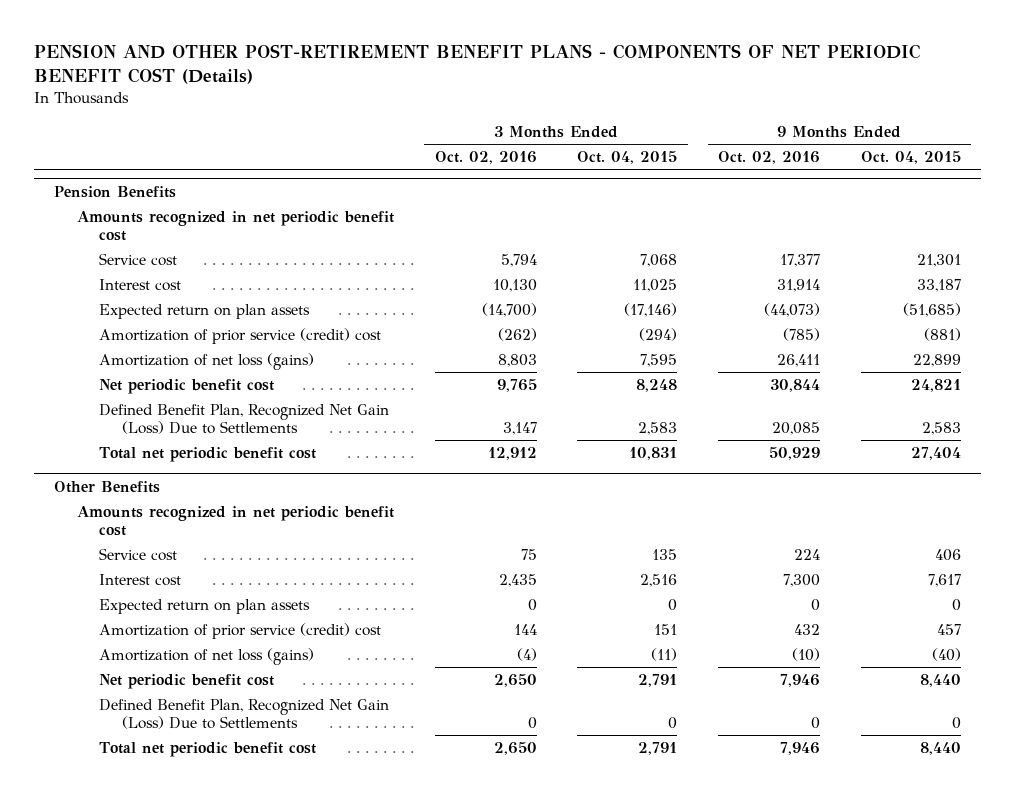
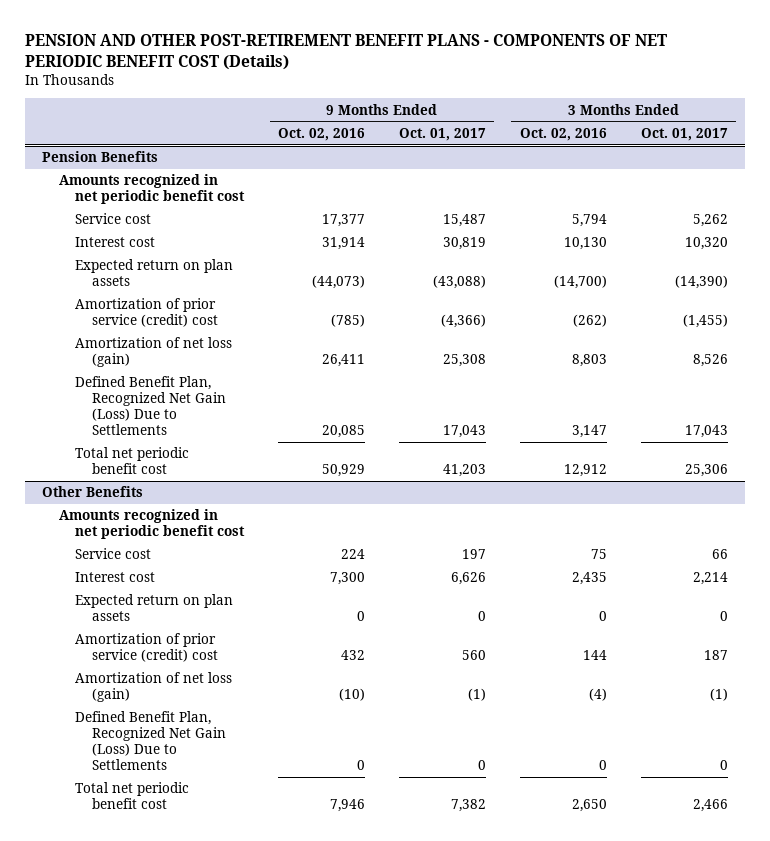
- | 3 Months Ended Oct. 02, 2016 | 3 Months Ended Oct. 04, 2015 | 9 Months Ended Oct. 02, 2016 | 9 Months Ended Oct. 04, 2015
+ | 9 Months Ended Oct. 02, 2016 | 9 Months Ended Oct. 01, 2017 | 3 Months Ended Oct. 02, 2016 | 3 Months Ended Oct. 01, 2017
@ Pension Benefits
- Amortization of net loss (gains) | 8,803 | 7,595 | 26,411 | 22,899
- Net periodic benefit cost | 9,765 | 8,248 | 30,844 | 24,821
+ Amortization of net loss (gain) | 26,411 | 25,308 | 8,803 | 8,526
@ Other Benefits
- Amortization of net loss (gains) | (4) | (11) | (10) | (40)
- Net periodic benefit cost | 2,650 | 2,791 | 7,946 | 8,440
+ Amortization of net loss (gain) | (10) | (1) | (4) | (1)

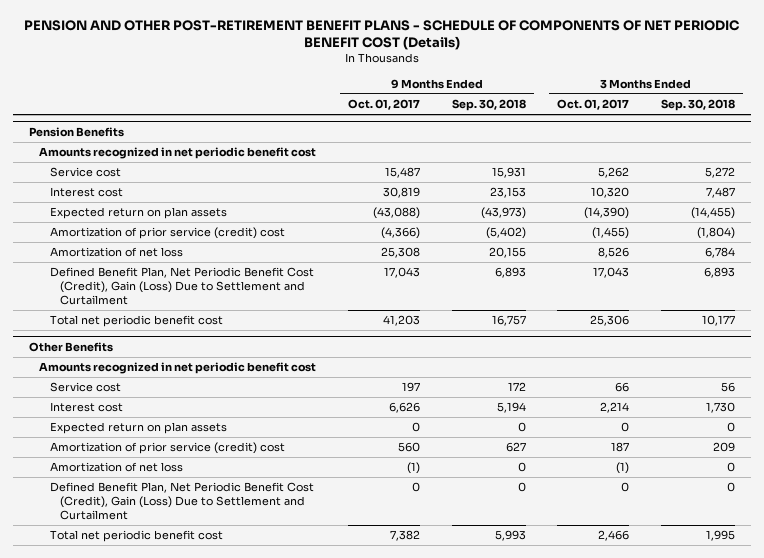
- PENSION AND OTHER POST-RETIREMENT BENEFIT PLANS - COMPONENTS OF NET PERIODIC BENEFIT COST (Details)
+ PENSION AND OTHER POST-RETIREMENT BENEFIT PLANS - SCHEDULE OF COMPONENTS OF NET PERIODIC BENEFIT COST (Details)
- | 9 Months Ended Oct. 02, 2016 | 9 Months Ended Oct. 01, 2017 | 3 Months Ended Oct. 02, 2016 | 3 Months Ended Oct. 01, 2017
+ | 9 Months Ended Oct. 01, 2017 | 9 Months Ended Sep. 30, 2018 | 3 Months Ended Oct. 01, 2017 | 3 Months Ended Sep. 30, 2018
@ Pension Benefits
- Amortization of net loss (gain) | 26,411 | 25,308 | 8,803 | 8,526
- Defined Benefit Plan, Recognized Net Gain (Loss) Due to Settlements | 20,085 | 17,043 | 3,147 | 17,043
+ Amortization of net loss | 25,308 | 20,155 | 8,526 | 6,784
+ Defined Benefit Plan, Net Periodic Benefit Cost (Credit), Gain (Loss) Due to Settlement and Curtailment | 17,043 | 6,893 | 17,043 | 6,893
@ Other Benefits
- Amortization of net loss (gain) | (10) | (1) | (4) | (1)
- Defined Benefit Plan, Recognized Net Gain (Loss) Due to Settlements | 0 | 0 | 0 | 0
+ Amortization of net loss | (1) | 0 | (1) | 0
+ Defined Benefit Plan, Net Periodic Benefit Cost (Credit), Gain (Loss) Due to Settlement and Curtailment | 0 | 0 | 0 | 0

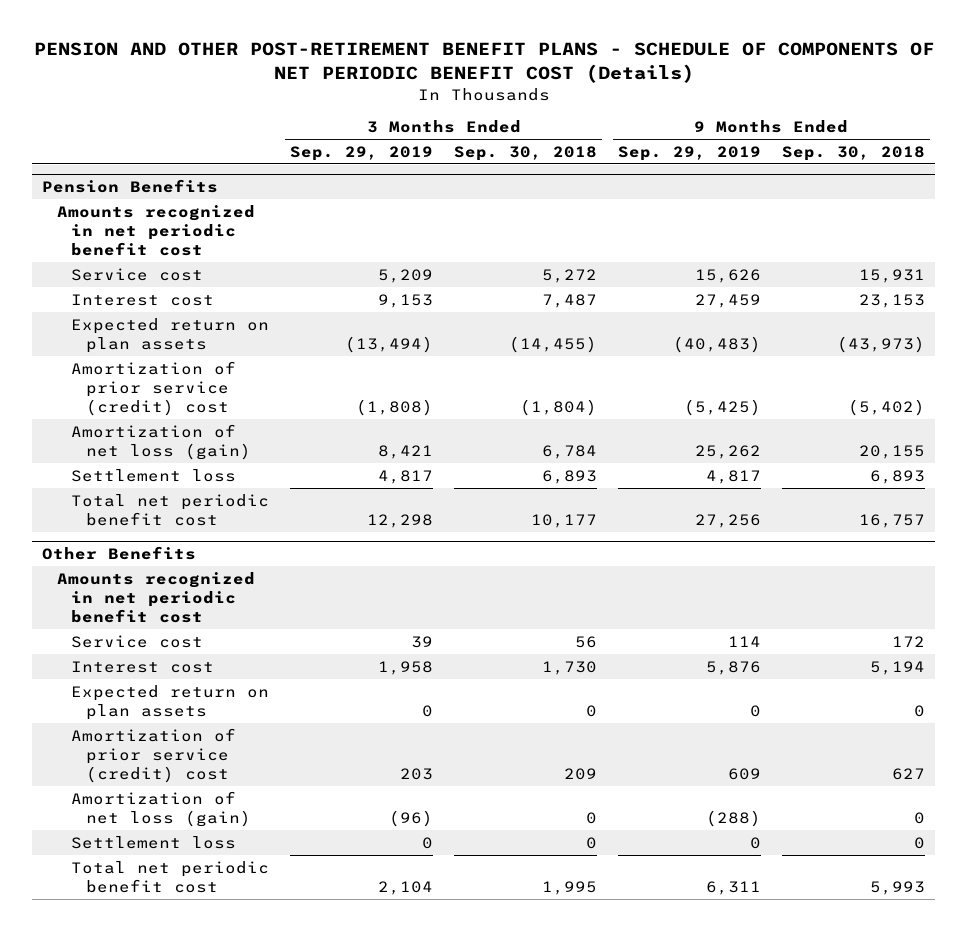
- | 9 Months Ended Oct. 01, 2017 | 9 Months Ended Sep. 30, 2018 | 3 Months Ended Oct. 01, 2017 | 3 Months Ended Sep. 30, 2018
+ | 3 Months Ended Sep. 29, 2019 | 3 Months Ended Sep. 30, 2018 | 9 Months Ended Sep. 29, 2019 | 9 Months Ended Sep. 30, 2018
@ Pension Benefits
- Amortization of net loss | 25,308 | 20,155 | 8,526 | 6,784
- Defined Benefit Plan, Net Periodic Benefit Cost (Credit), Gain (Loss) Due to Settlement and Curtailment | 17,043 | 6,893 | 17,043 | 6,893
+ Amortization of net loss (gain) | 8,421 | 6,784 | 25,262 | 20,155
+ Settlement loss | 4,817 | 6,893 | 4,817 | 6,893
@ Other Benefits
- Amortization of net loss | (1) | 0 | (1) | 0
- Defined Benefit Plan, Net Periodic Benefit Cost (Credit), Gain (Loss) Due to Settlement and Curtailment | 0 | 0 | 0 | 0
+ Amortization of net loss (gain) | (96) | 0 | (288) | 0
+ Settlement loss | 0 | 0 | 0 | 0

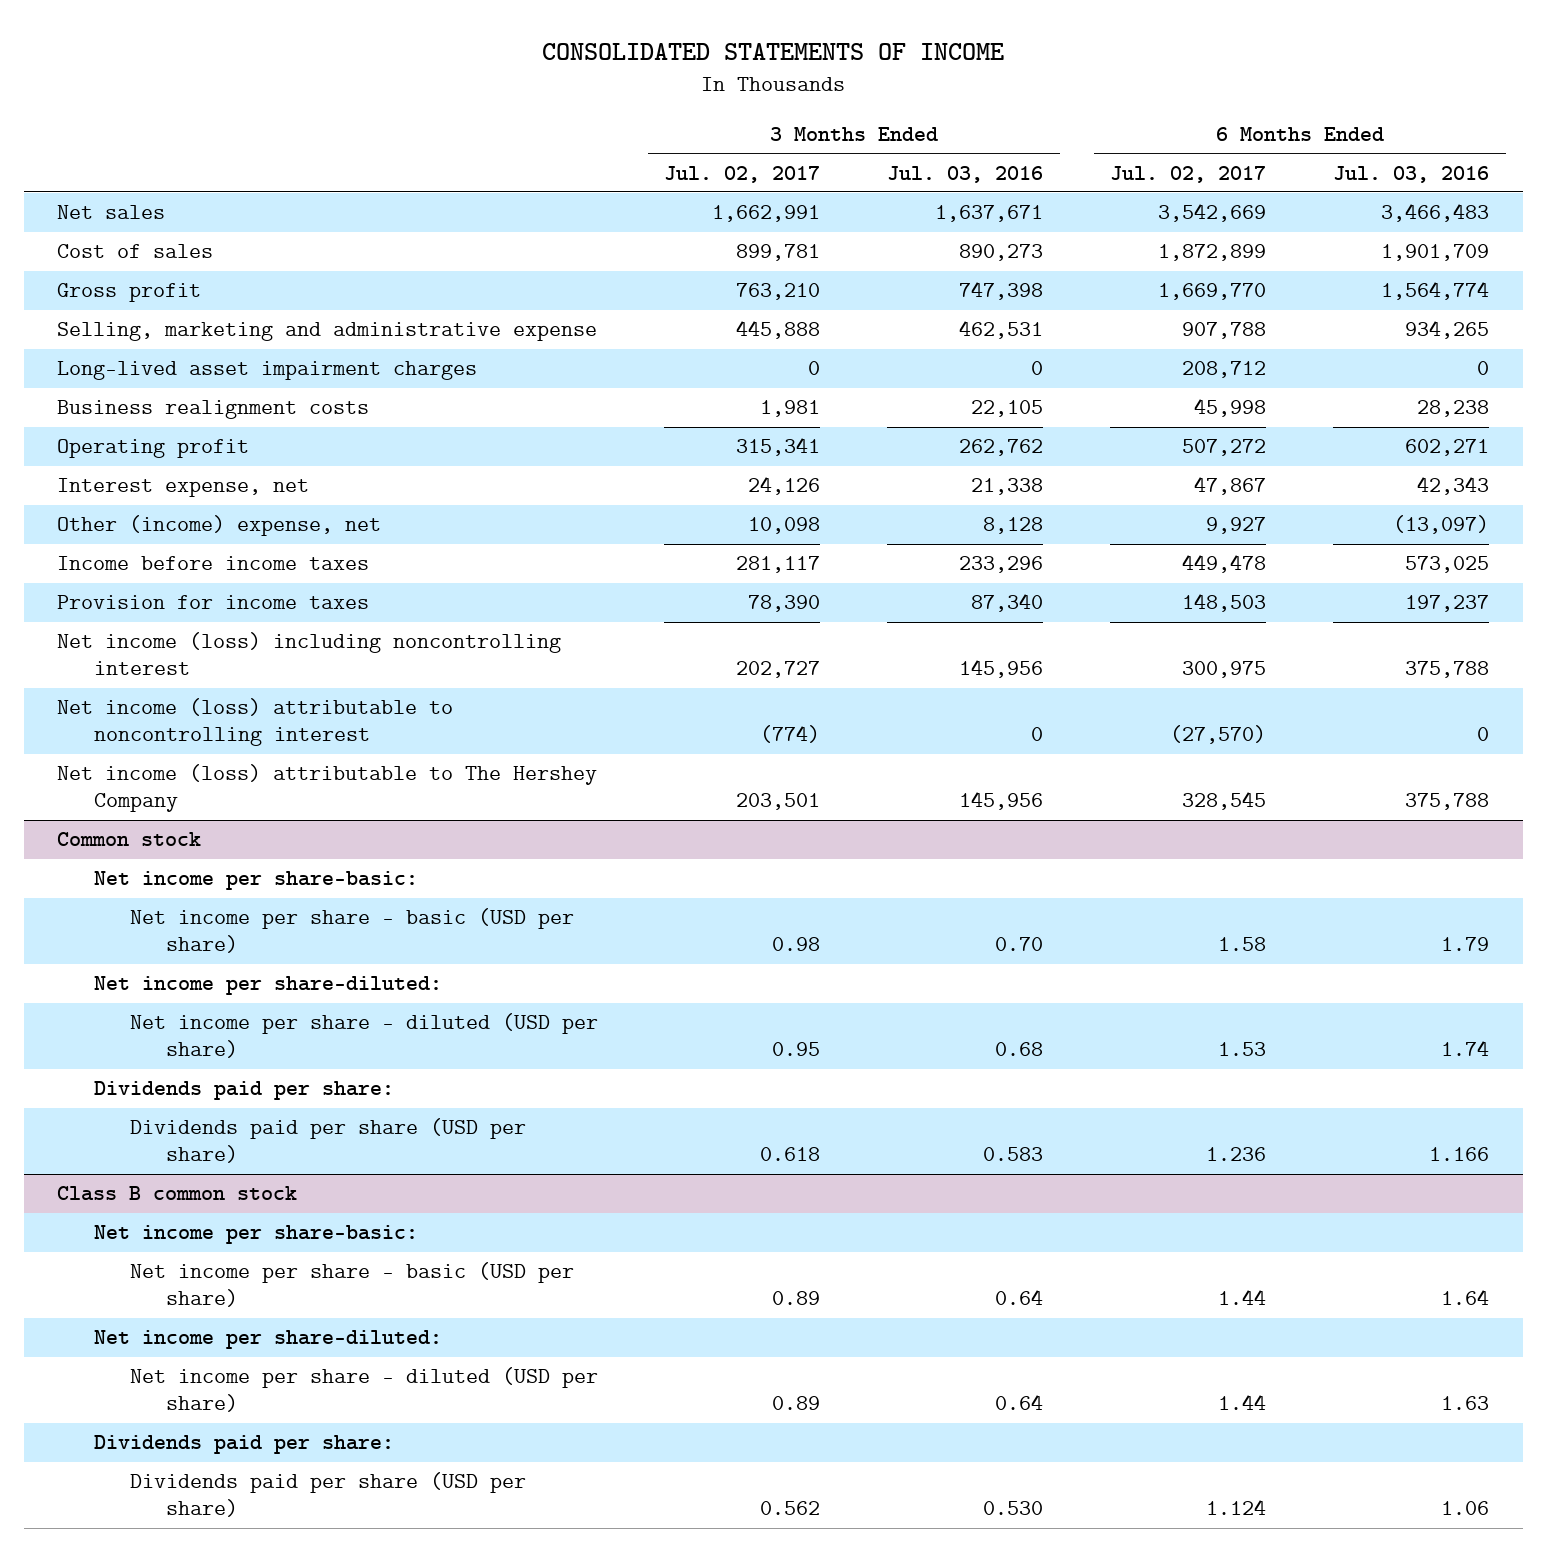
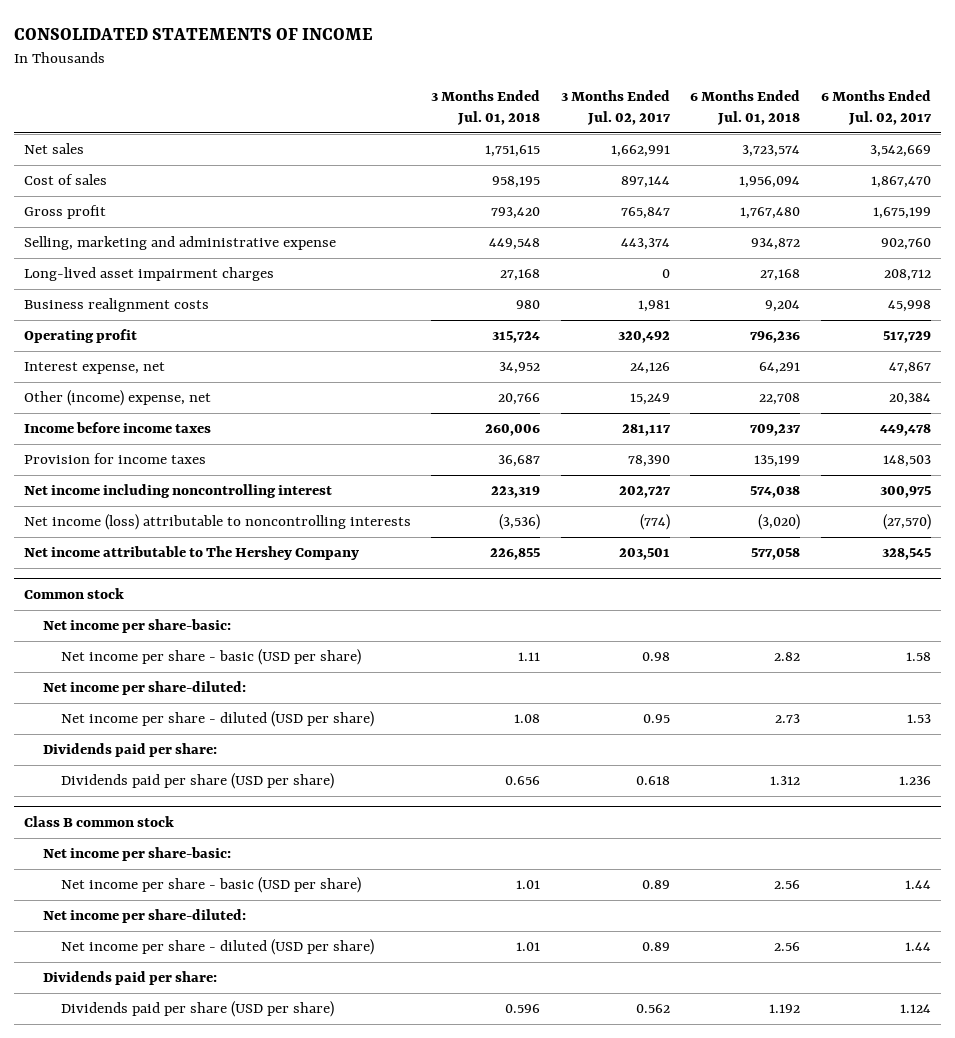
- | 3 Months Ended Jul. 02, 2017 | 3 Months Ended Jul. 03, 2016 | 6 Months Ended Jul. 02, 2017 | 6 Months Ended Jul. 03, 2016
+ | 3 Months Ended Jul. 01, 2018 | 3 Months Ended Jul. 02, 2017 | 6 Months Ended Jul. 01, 2018 | 6 Months Ended Jul. 02, 2017
- Cost of sales | 899,781 | 890,273 | 1,872,899 | 1,901,709
- Gross profit | 763,210 | 747,398 | 1,669,770 | 1,564,774
- Selling, marketing and administrative expense | 445,888 | 462,531 | 907,788 | 934,265
+ Cost of sales | 958,195 | 897,144 | 1,956,094 | 1,867,470
+ Gross profit | 793,420 | 765,847 | 1,767,480 | 1,675,199
+ Selling, marketing and administrative expense | 449,548 | 443,374 | 934,872 | 902,760
- Operating profit | 315,341 | 262,762 | 507,272 | 602,271
+ Operating profit | 315,724 | 320,492 | 796,236 | 517,729
- Other (income) expense, net | 10,098 | 8,128 | 9,927 | (13,097)
+ Other (income) expense, net | 20,766 | 15,249 | 22,708 | 20,384
- Net income (loss) including noncontrolling interest | 202,727 | 145,956 | 300,975 | 375,788
- Net income (loss) attributable to noncontrolling interest | (774) | 0 | (27,570) | 0
- Net income (loss) attributable to The Hershey Company | 203,501 | 145,956 | 328,545 | 375,788
+ Net income including noncontrolling interest | 223,319 | 202,727 | 574,038 | 300,975
+ Net income (loss) attributable to noncontrolling interests | (3,536) | (774) | (3,020) | (27,570)
+ Net income attributable to The Hershey Company | 226,855 | 203,501 | 577,058 | 328,545

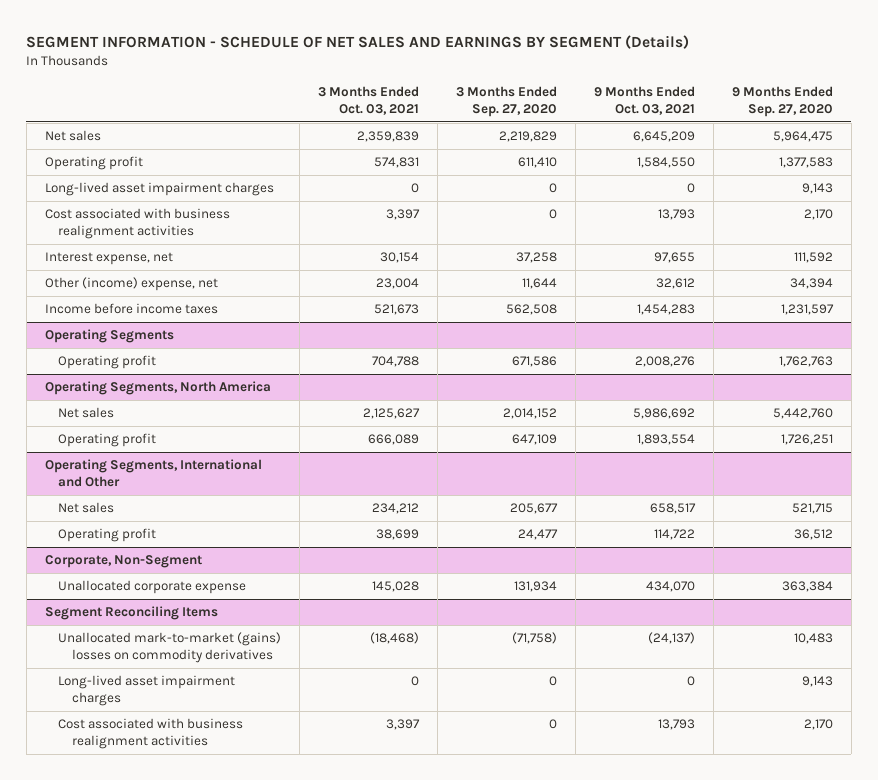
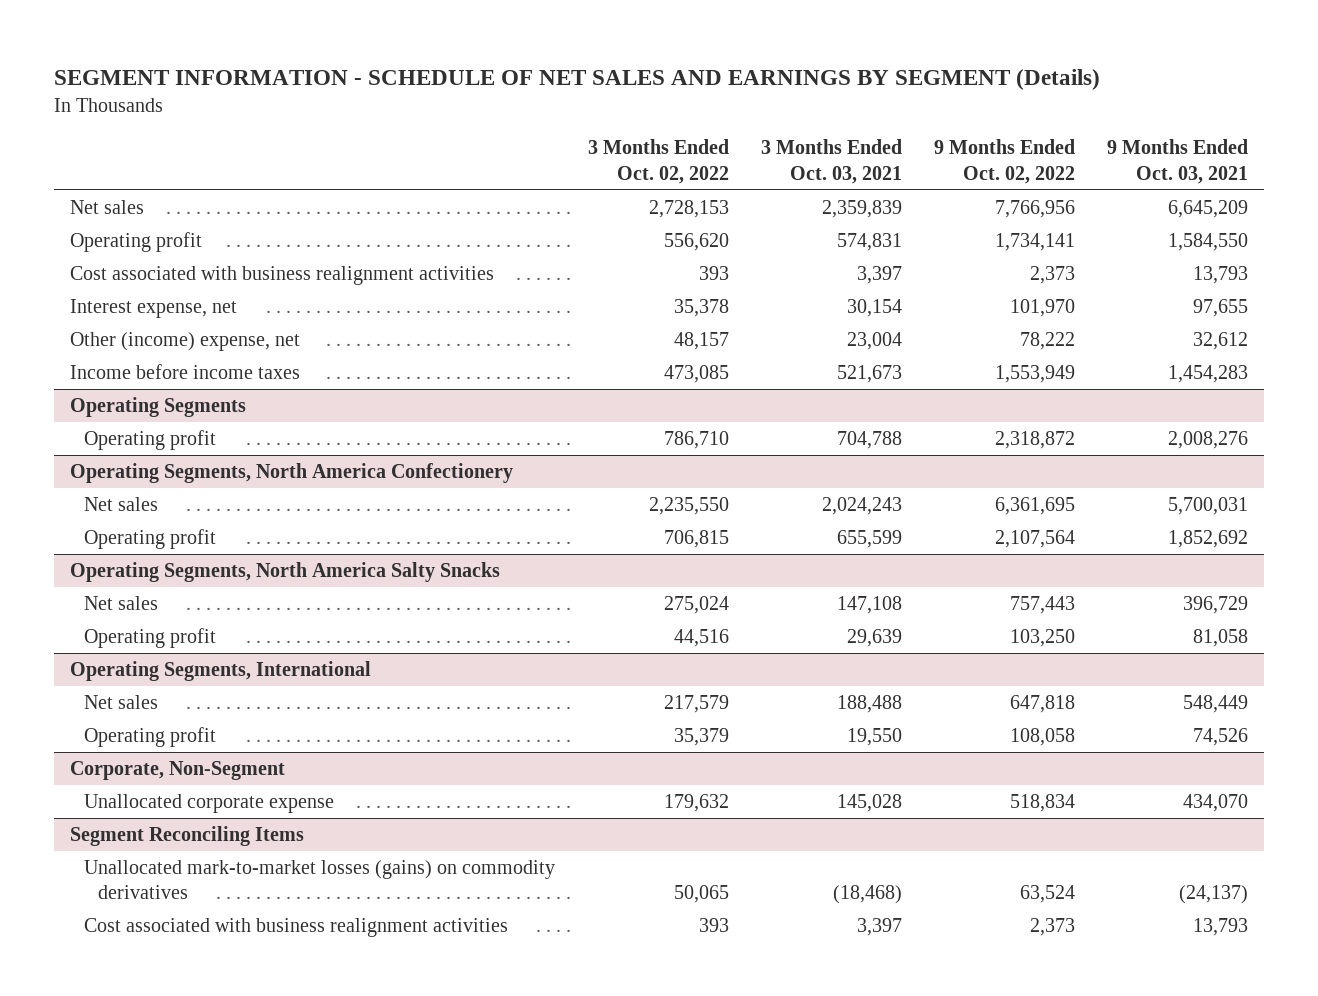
- | 3 Months Ended Oct. 03, 2021 | 3 Months Ended Sep. 27, 2020 | 9 Months Ended Oct. 03, 2021 | 9 Months Ended Sep. 27, 2020
+ | 3 Months Ended Oct. 02, 2022 | 3 Months Ended Oct. 03, 2021 | 9 Months Ended Oct. 02, 2022 | 9 Months Ended Oct. 03, 2021
- Long-lived asset impairment charges | 0 | 0 | 0 | 9,143
- Operating Segments, North America
- Net sales | 2,125,627 | 2,014,152 | 5,986,692 | 5,442,760
- Operating profit | 666,089 | 647,109 | 1,893,554 | 1,726,251
- Operating Segments, International and Other
- Net sales | 234,212 | 205,677 | 658,517 | 521,715
- Operating profit | 38,699 | 24,477 | 114,722 | 36,512
+ Operating Segments, North America Confectionery
+ Net sales | 2,235,550 | 2,024,243 | 6,361,695 | 5,700,031
+ Operating profit | 706,815 | 655,599 | 2,107,564 | 1,852,692
+ Operating Segments, North America Salty Snacks
+ Net sales | 275,024 | 147,108 | 757,443 | 396,729
+ Operating profit | 44,516 | 29,639 | 103,250 | 81,058
+ Operating Segments, International
+ Net sales | 217,579 | 188,488 | 647,818 | 548,449
+ Operating profit | 35,379 | 19,550 | 108,058 | 74,526
@ Segment Reconciling Items
- Unallocated mark-to-market (gains) losses on commodity derivatives | (18,468) | (71,758) | (24,137) | 10,483
- Long-lived asset impairment charges | 0 | 0 | 0 | 9,143
+ Unallocated mark-to-market losses (gains) on commodity derivatives | 50,065 | (18,468) | 63,524 | (24,137)

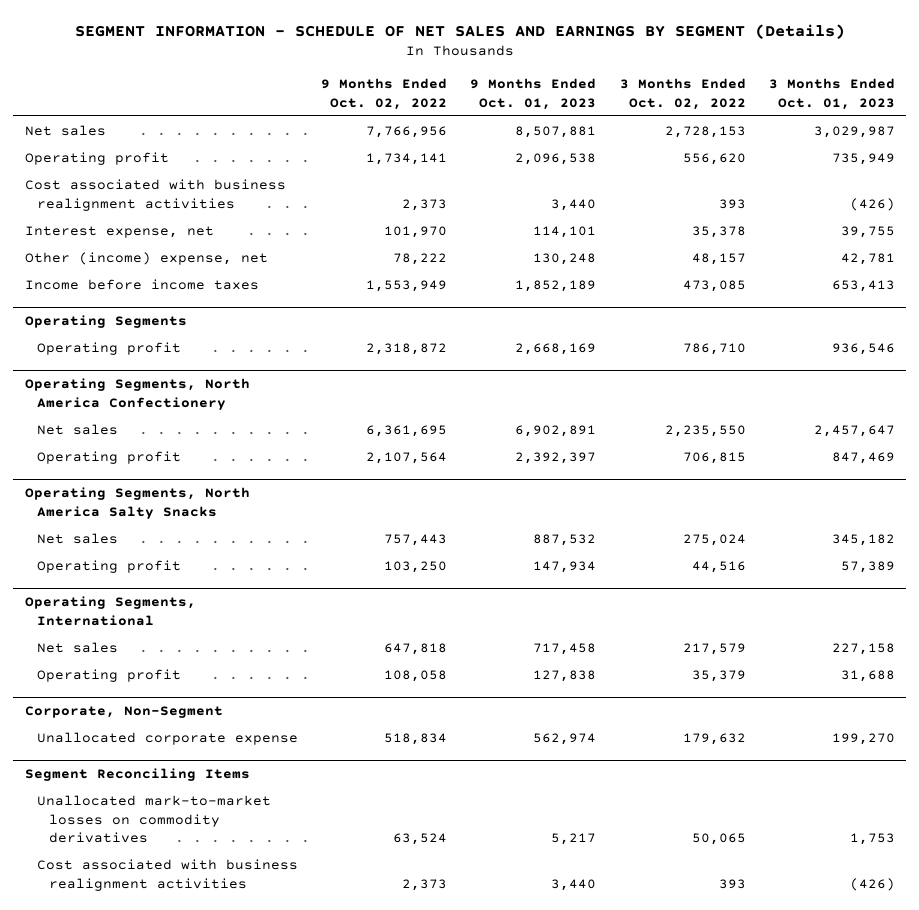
- | 3 Months Ended Oct. 02, 2022 | 3 Months Ended Oct. 03, 2021 | 9 Months Ended Oct. 02, 2022 | 9 Months Ended Oct. 03, 2021
+ | 9 Months Ended Oct. 02, 2022 | 9 Months Ended Oct. 01, 2023 | 3 Months Ended Oct. 02, 2022 | 3 Months Ended Oct. 01, 2023
@ Segment Reconciling Items
- Unallocated mark-to-market losses (gains) on commodity derivatives | 50,065 | (18,468) | 63,524 | (24,137)
+ Unallocated mark-to-market losses on commodity derivatives | 63,524 | 5,217 | 50,065 | 1,753

